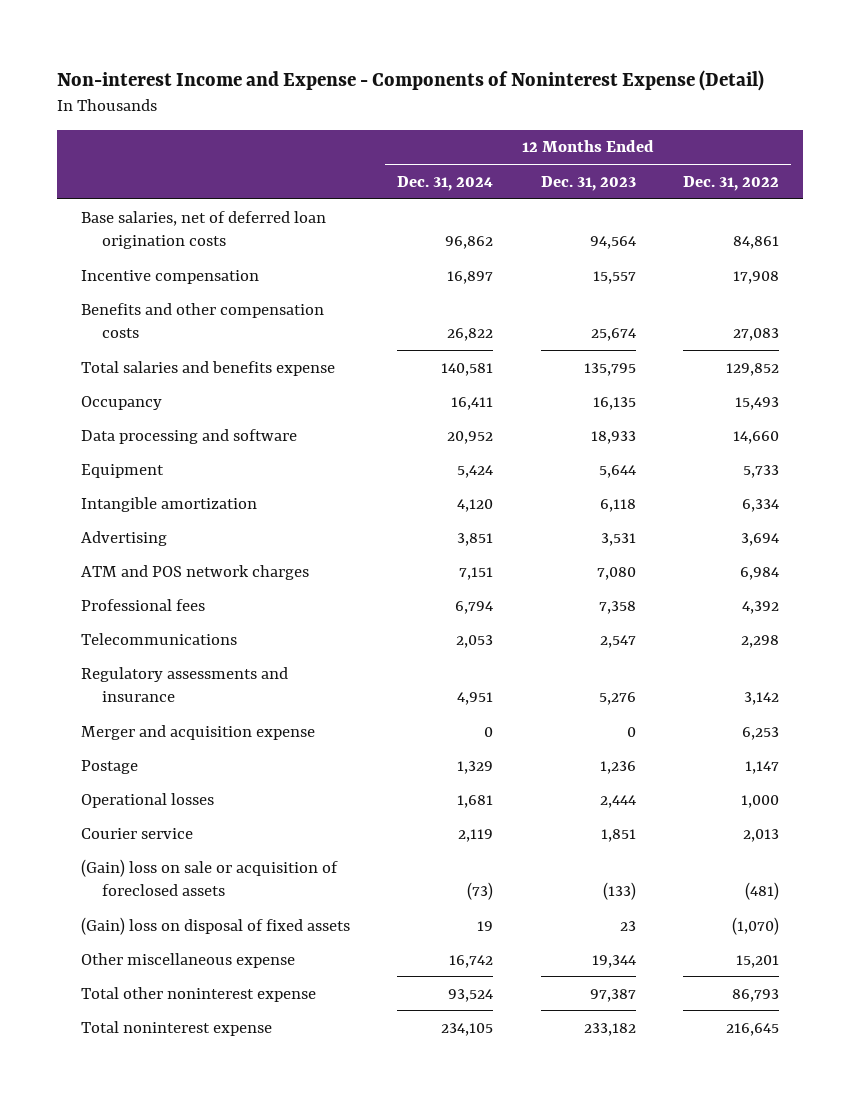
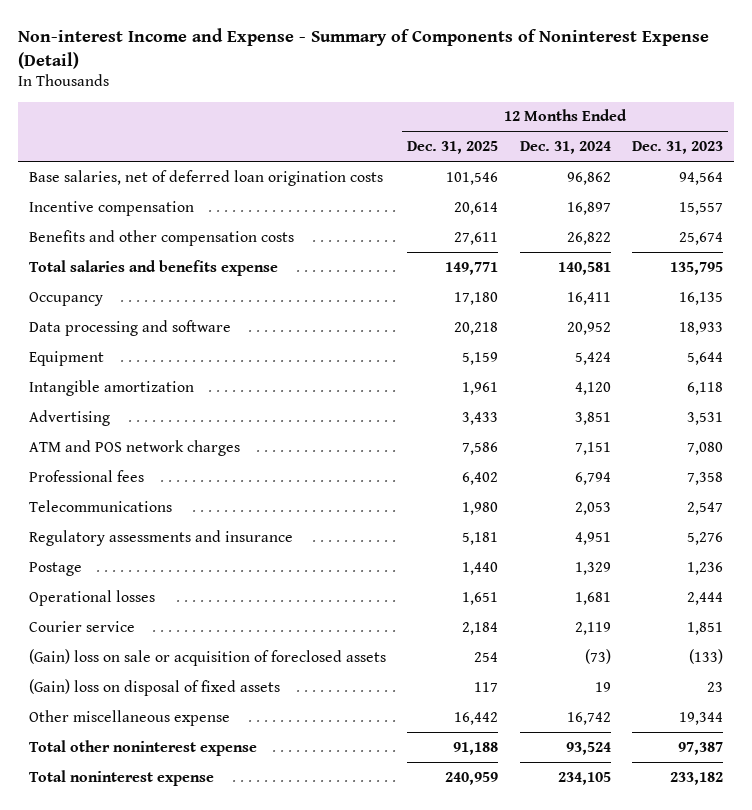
- Non-interest Income and Expense - Components of Noninterest Expense (Detail)
+ Non-interest Income and Expense - Summary of Components of Noninterest Expense (Detail)
- | 12 Months Ended Dec. 31, 2024 | 12 Months Ended Dec. 31, 2023 | 12 Months Ended Dec. 31, 2022
+ | 12 Months Ended Dec. 31, 2025 | 12 Months Ended Dec. 31, 2024 | 12 Months Ended Dec. 31, 2023
- Merger and acquisition expense | 0 | 0 | 6,253

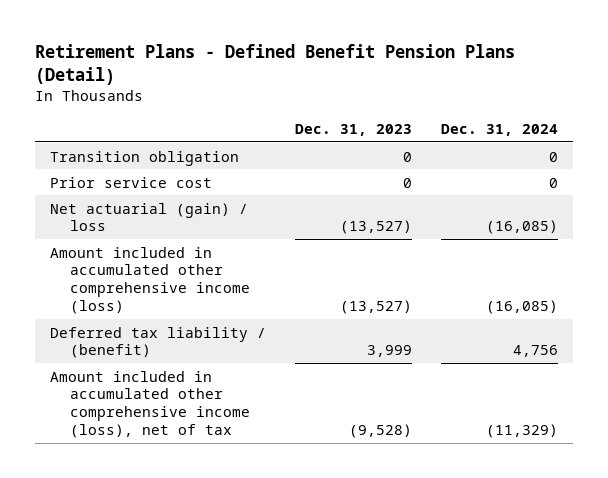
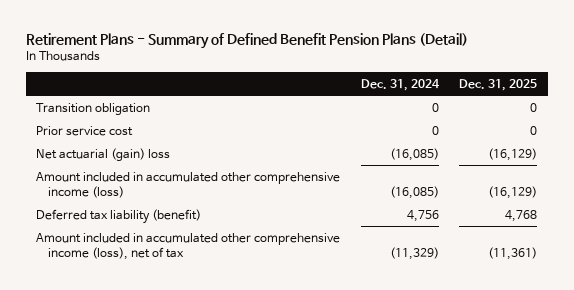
- Retirement Plans - Defined Benefit Pension Plans (Detail)
+ Retirement Plans - Summary of Defined Benefit Pension Plans (Detail)
- | Dec. 31, 2023 | Dec. 31, 2024
+ | Dec. 31, 2024 | Dec. 31, 2025
- Net actuarial (gain) / loss | (13,527) | (16,085)
+ Net actuarial (gain) loss | (16,085) | (16,129)
- Deferred tax liability / (benefit) | 3,999 | 4,756
+ Deferred tax liability (benefit) | 4,756 | 4,768

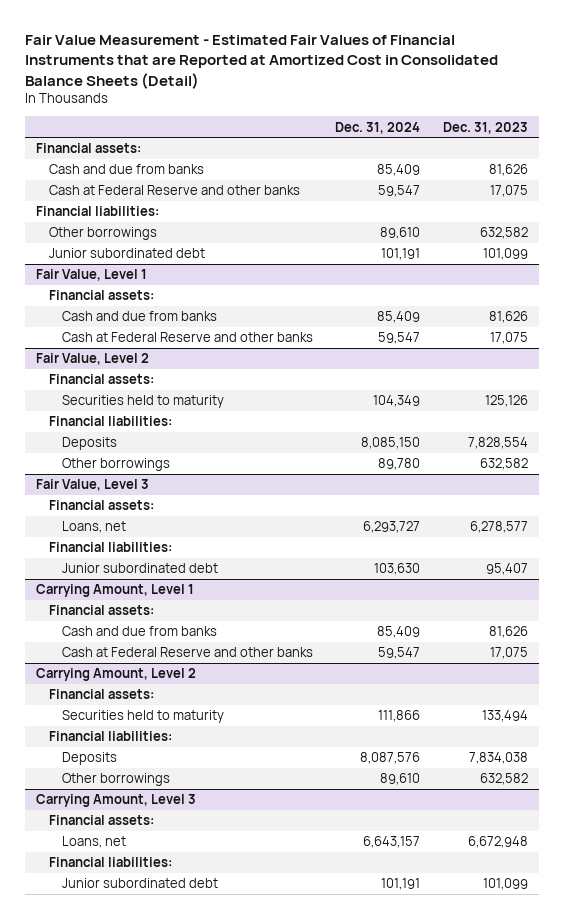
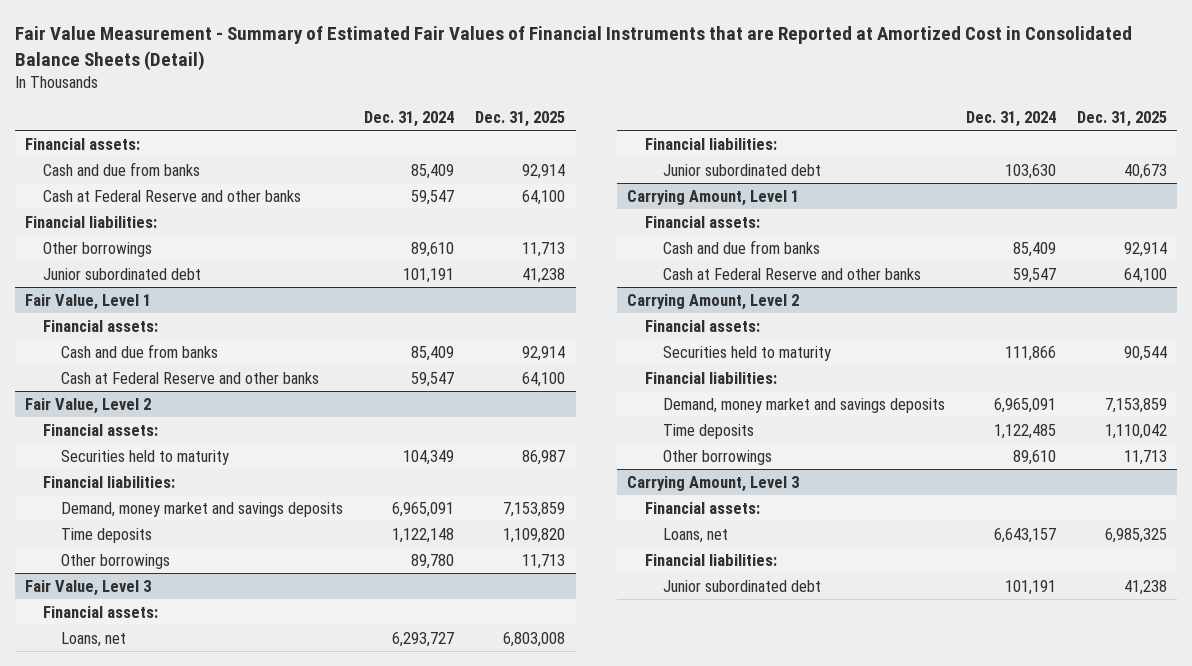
- Fair Value Measurement - Estimated Fair Values of Financial Instruments that are Reported at Amortized Cost in Consolidated Balance Sheets (Detail)
+ Fair Value Measurement - Summary of Estimated Fair Values of Financial Instruments that are Reported at Amortized Cost in Consolidated Balance Sheets (Detail)
- | Dec. 31, 2024 | Dec. 31, 2023
+ | Dec. 31, 2024 | Dec. 31, 2025
@ Fair Value, Level 2
- Deposits | 8,085,150 | 7,828,554
+ Demand, money market and savings deposits | 6,965,091 | 7,153,859
+ Time deposits | 1,122,148 | 1,109,820
@ Carrying Amount, Level 2
- Deposits | 8,087,576 | 7,834,038
+ Demand, money market and savings deposits | 6,965,091 | 7,153,859
+ Time deposits | 1,122,485 | 1,110,042

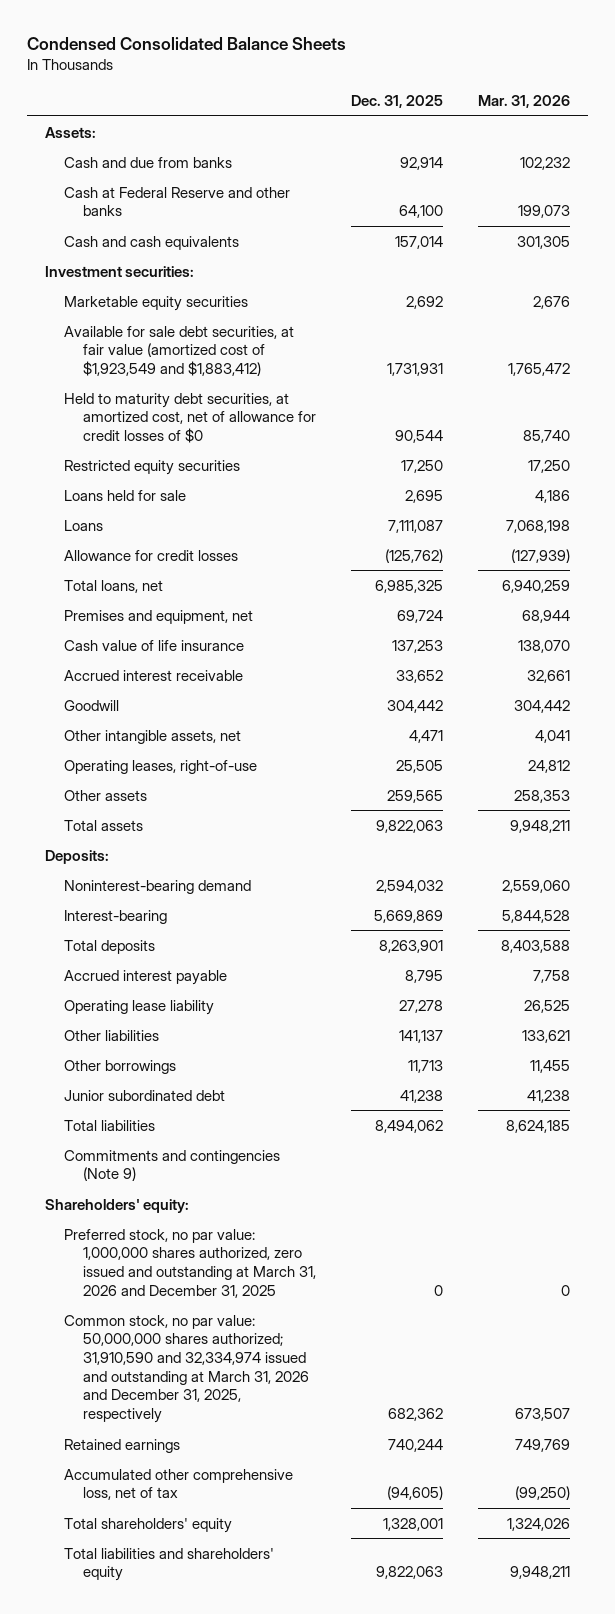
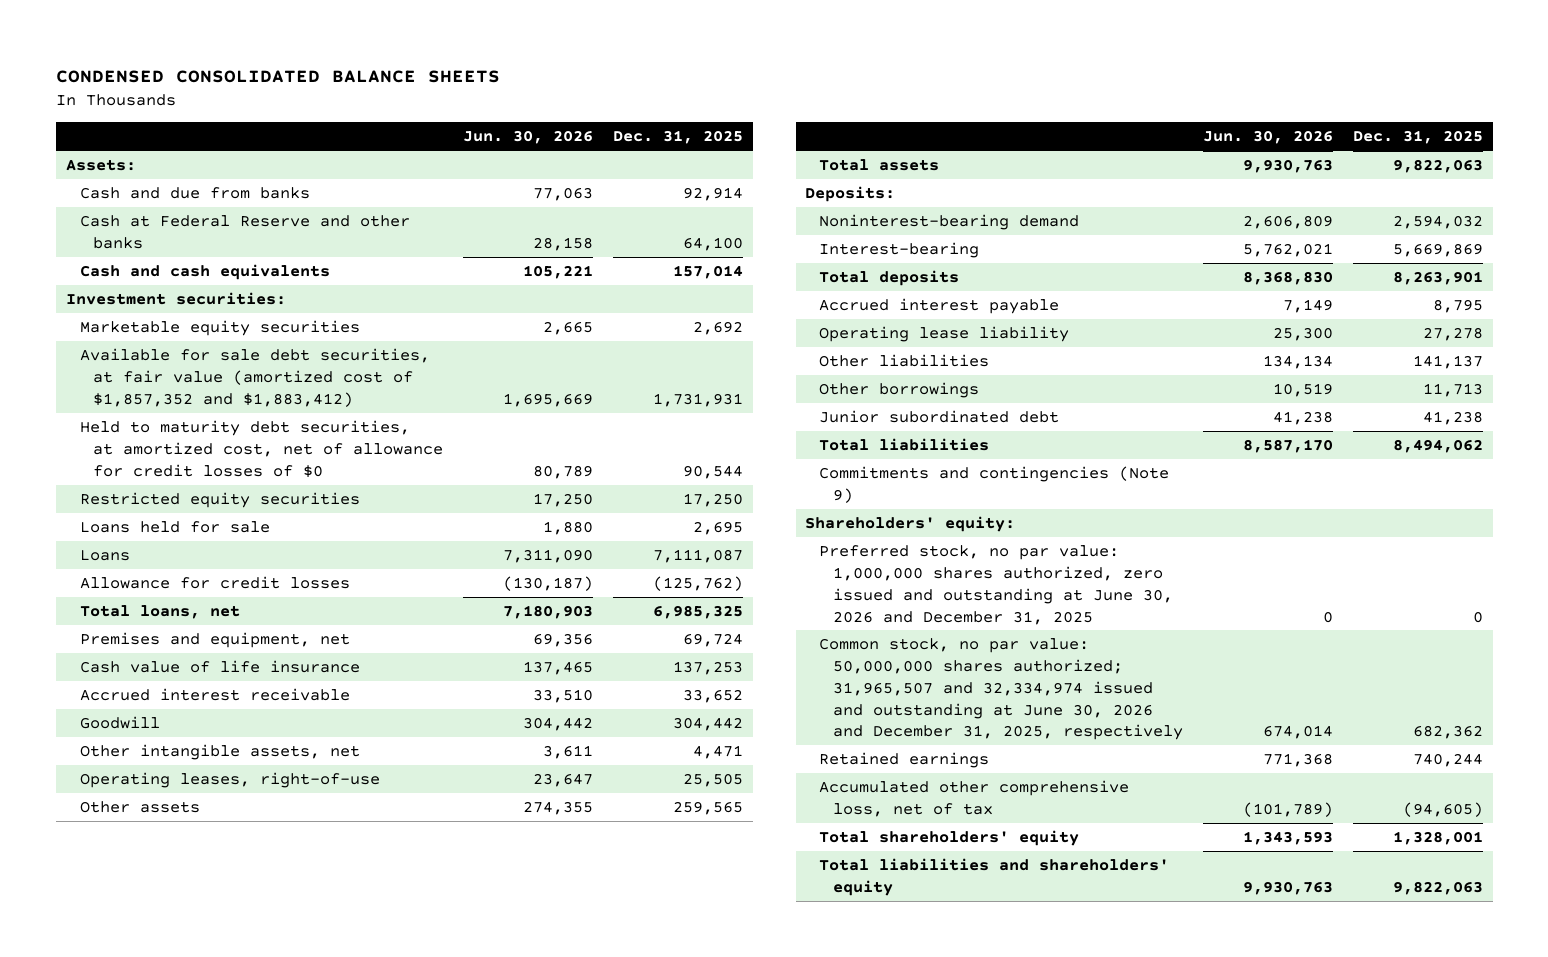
- Condensed Consolidated Balance Sheets
+ CONDENSED CONSOLIDATED BALANCE SHEETS
- | Dec. 31, 2025 | Mar. 31, 2026
+ | Jun. 30, 2026 | Dec. 31, 2025
- Available for sale debt securities, at fair value (amortized cost of $1,923,549 and $1,883,412) | 1,731,931 | 1,765,472
+ Available for sale debt securities, at fair value (amortized cost of $1,857,352 and $1,883,412) | 1,695,669 | 1,731,931
- Preferred stock, no par value: 1,000,000 shares authorized, zero issued and outstanding at March 31, 2026 and December 31, 2025 | 0 | 0
- Common stock, no par value: 50,000,000 shares authorized; 31,910,590 and 32,334,974 issued and outstanding at March 31, 2026 and December 31, 2025, respectively | 682,362 | 673,507
+ Preferred stock, no par value: 1,000,000 shares authorized, zero issued and outstanding at June 30, 2026 and December 31, 2025 | 0 | 0
+ Common stock, no par value: 50,000,000 shares authorized; 31,965,507 and 32,334,974 issued and outstanding at June 30, 2026 and December 31, 2025, respectively | 674,014 | 682,362

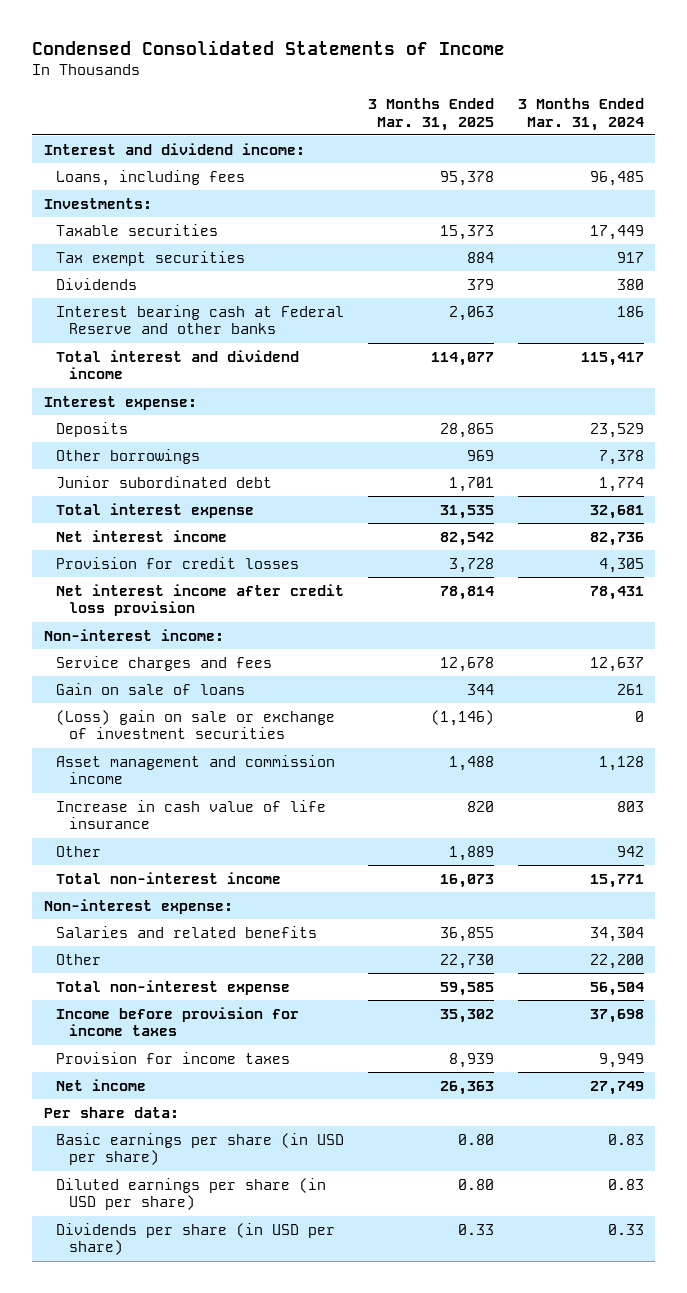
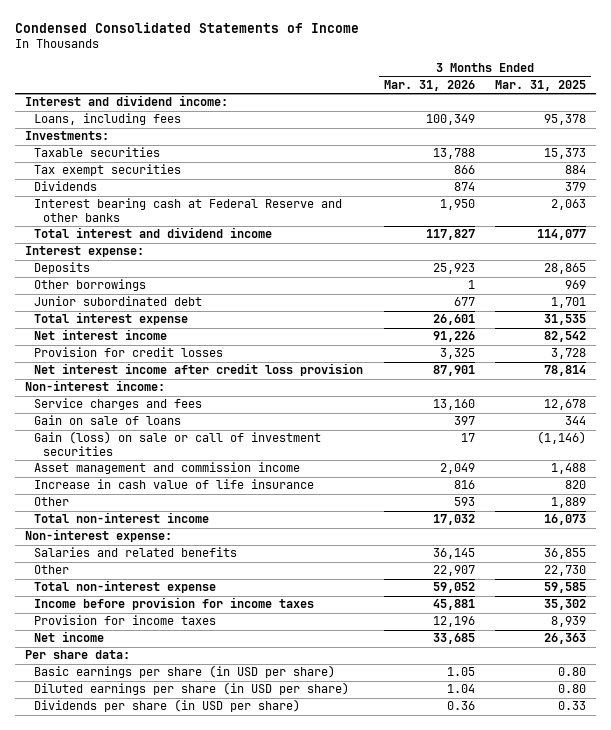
- | 3 Months Ended Mar. 31, 2025 | 3 Months Ended Mar. 31, 2024
+ | 3 Months Ended Mar. 31, 2026 | 3 Months Ended Mar. 31, 2025
- (Loss) gain on sale or exchange of investment securities | (1,146) | 0
+ Gain (loss) on sale or call of investment securities | 17 | (1,146)

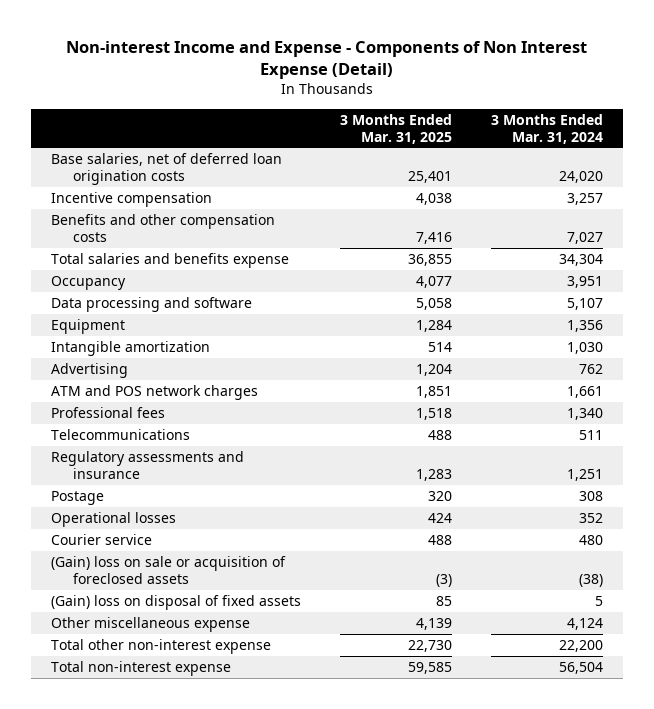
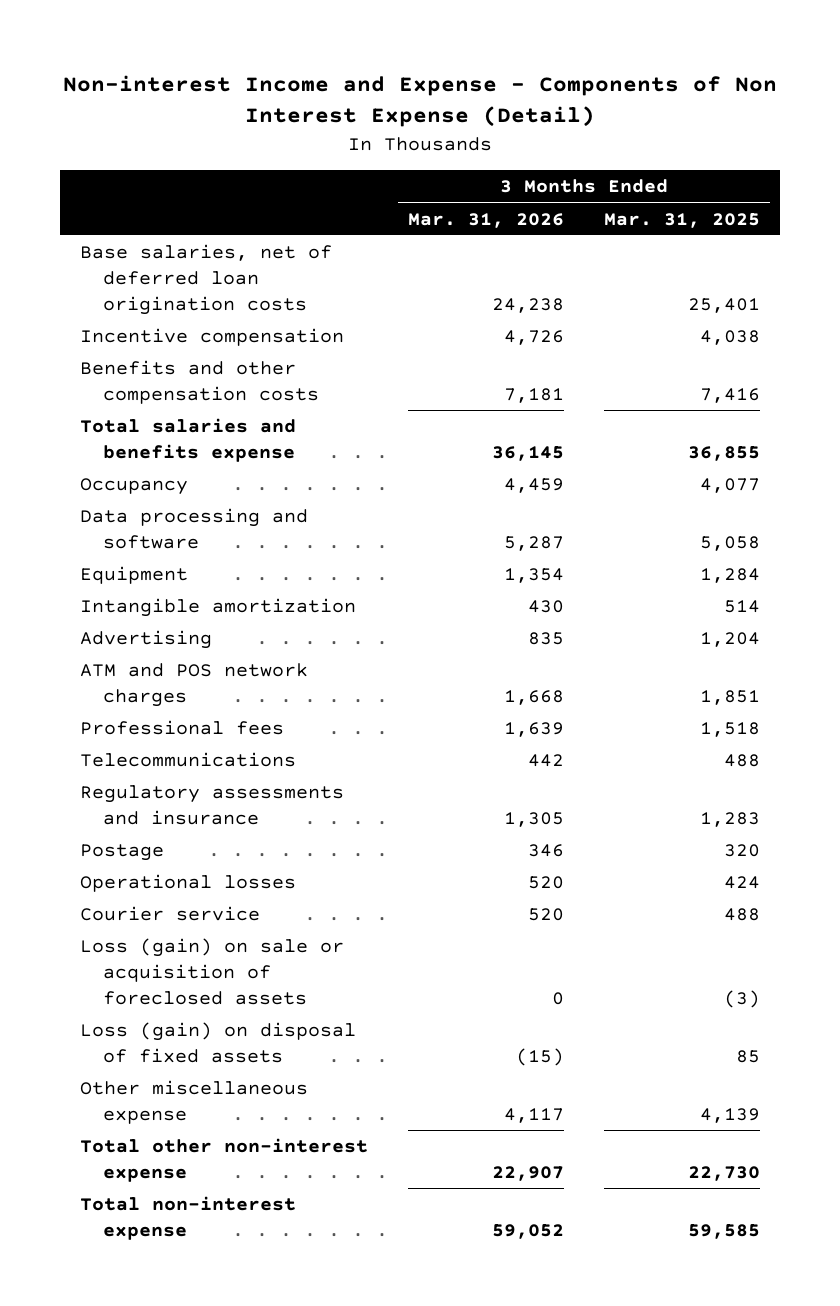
- | 3 Months Ended Mar. 31, 2025 | 3 Months Ended Mar. 31, 2024
+ | 3 Months Ended Mar. 31, 2026 | 3 Months Ended Mar. 31, 2025
- (Gain) loss on sale or acquisition of foreclosed assets | (3) | (38)
- (Gain) loss on disposal of fixed assets | 85 | 5
+ Loss (gain) on sale or acquisition of foreclosed assets | 0 | (3)
+ Loss (gain) on disposal of fixed assets | (15) | 85

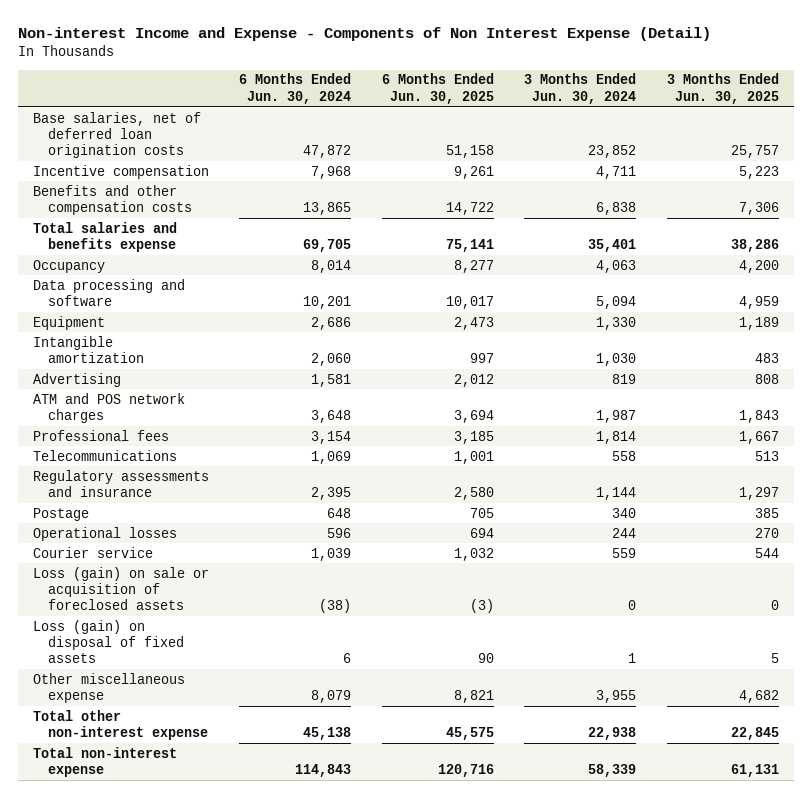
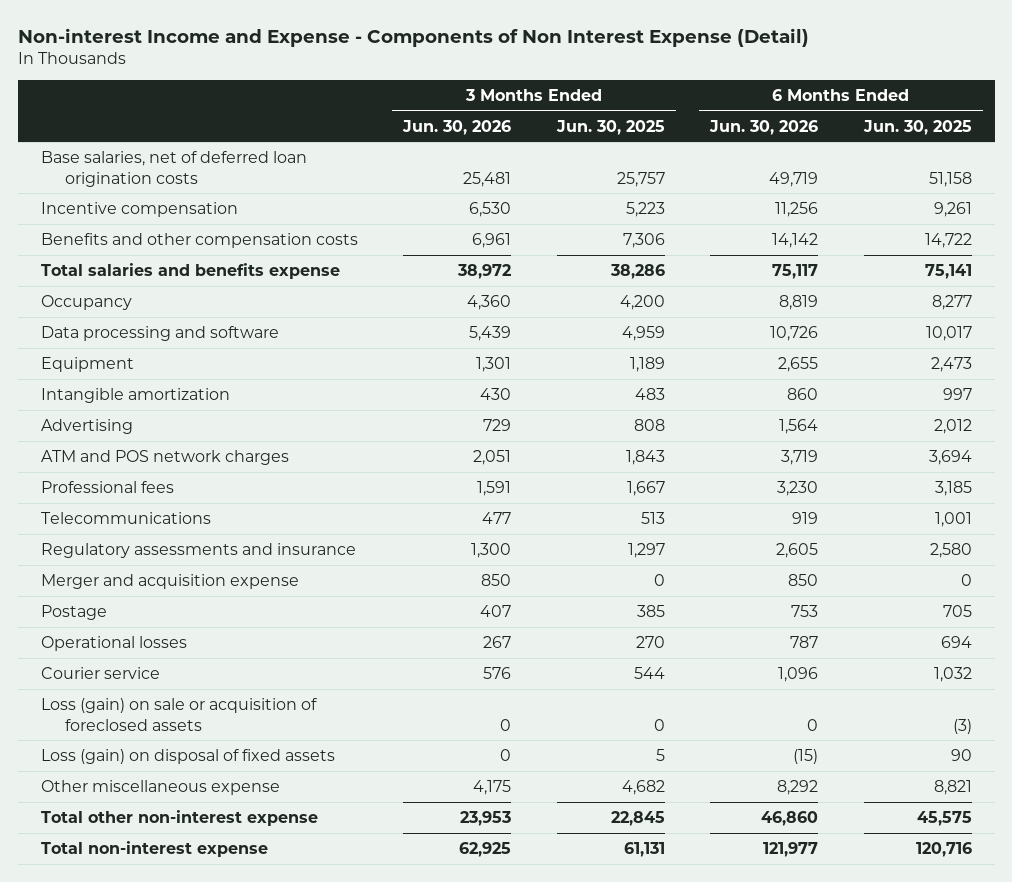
- | 6 Months Ended Jun. 30, 2024 | 6 Months Ended Jun. 30, 2025 | 3 Months Ended Jun. 30, 2024 | 3 Months Ended Jun. 30, 2025
+ | 3 Months Ended Jun. 30, 2026 | 3 Months Ended Jun. 30, 2025 | 6 Months Ended Jun. 30, 2026 | 6 Months Ended Jun. 30, 2025
+ Merger and acquisition expense | 850 | 0 | 850 | 0

